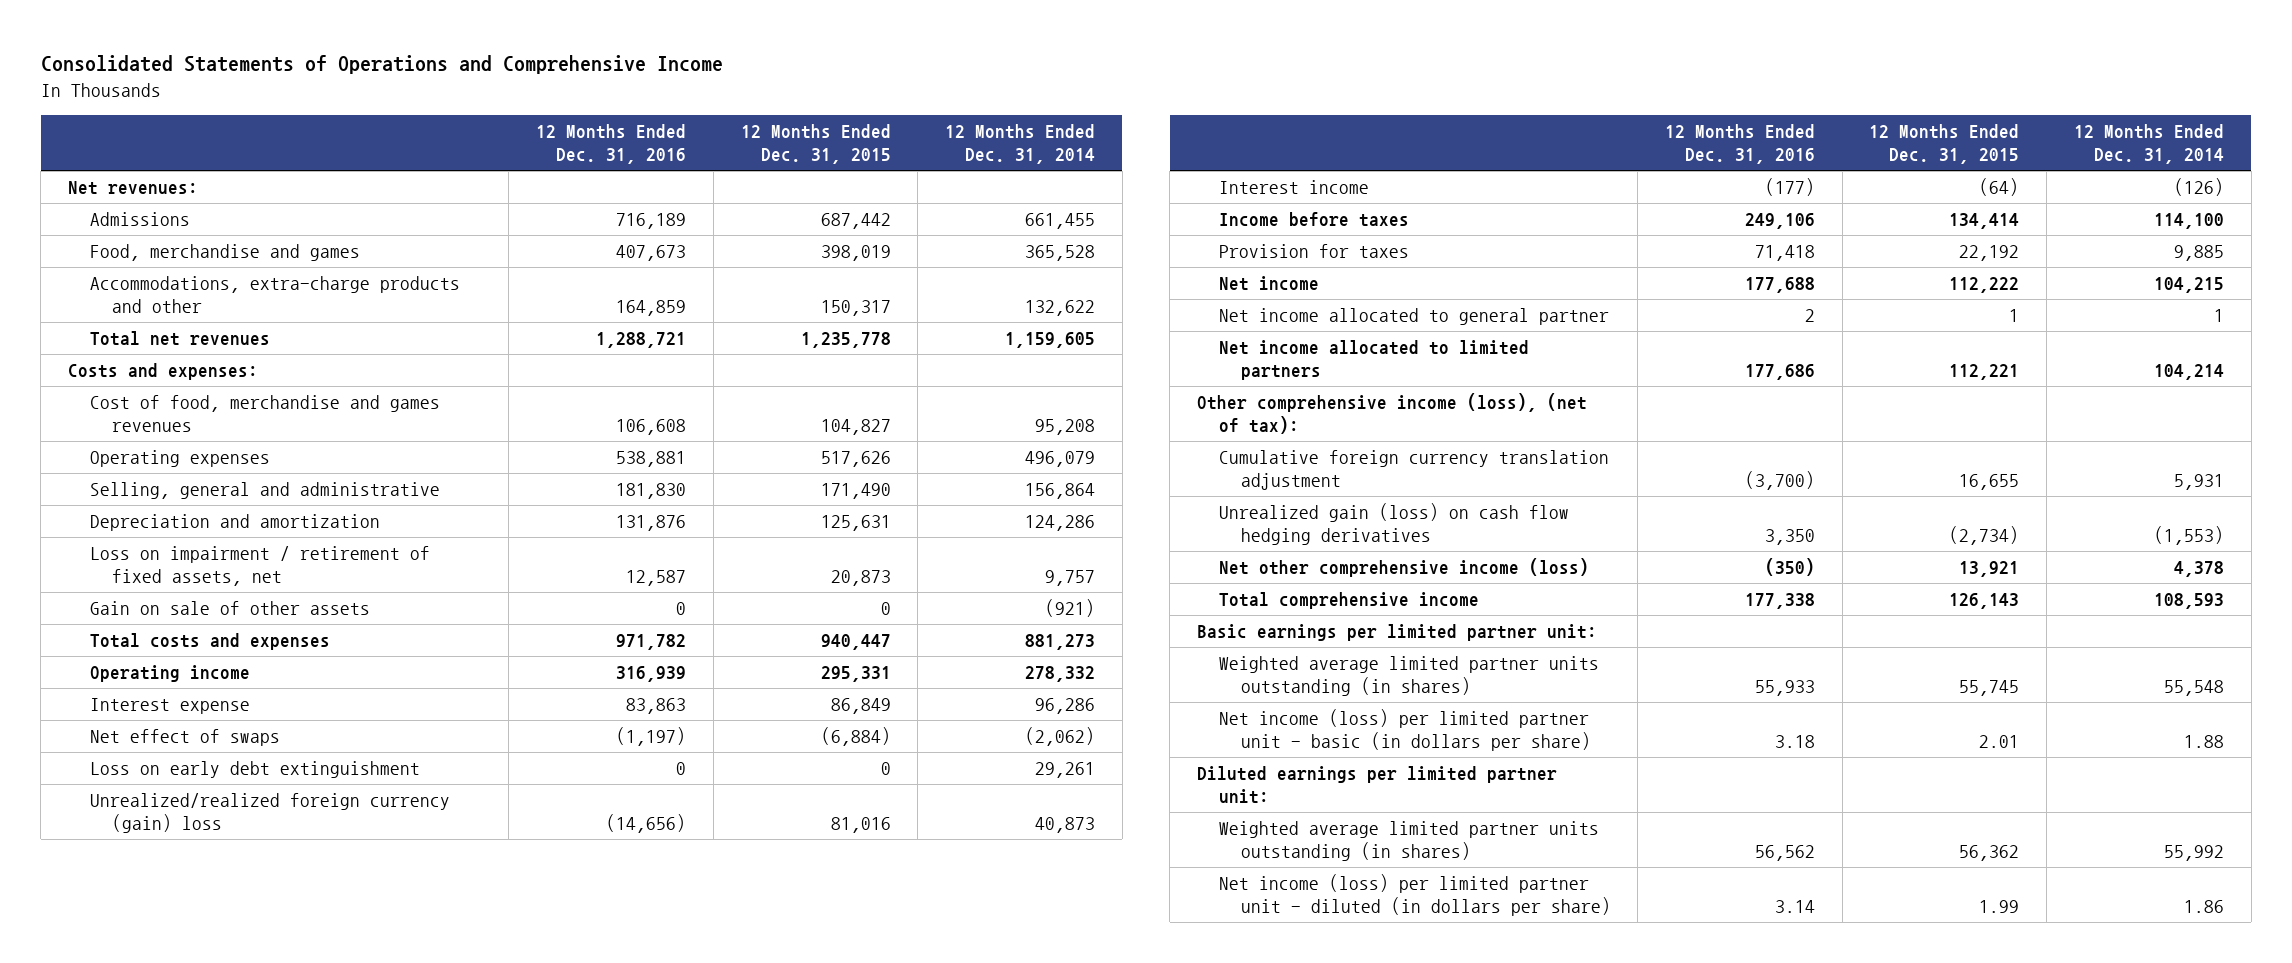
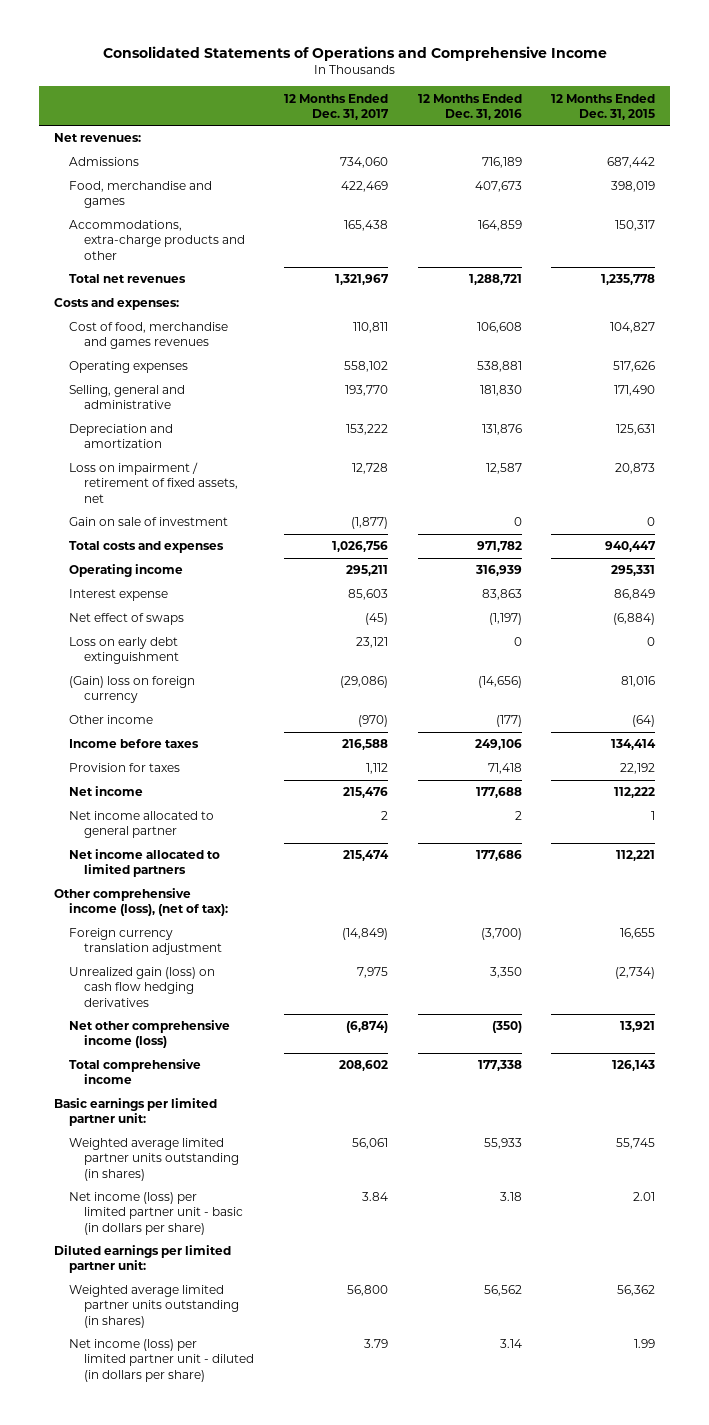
- | 12 Months Ended Dec. 31, 2016 | 12 Months Ended Dec. 31, 2015 | 12 Months Ended Dec. 31, 2014
+ | 12 Months Ended Dec. 31, 2017 | 12 Months Ended Dec. 31, 2016 | 12 Months Ended Dec. 31, 2015
- Gain on sale of other assets | 0 | 0 | (921)
+ Gain on sale of investment | (1,877) | 0 | 0
- Unrealized/realized foreign currency (gain) loss | (14,656) | 81,016 | 40,873
- Interest income | (177) | (64) | (126)
+ (Gain) loss on foreign currency | (29,086) | (14,656) | 81,016
+ Other income | (970) | (177) | (64)
- Cumulative foreign currency translation adjustment | (3,700) | 16,655 | 5,931
+ Foreign currency translation adjustment | (14,849) | (3,700) | 16,655

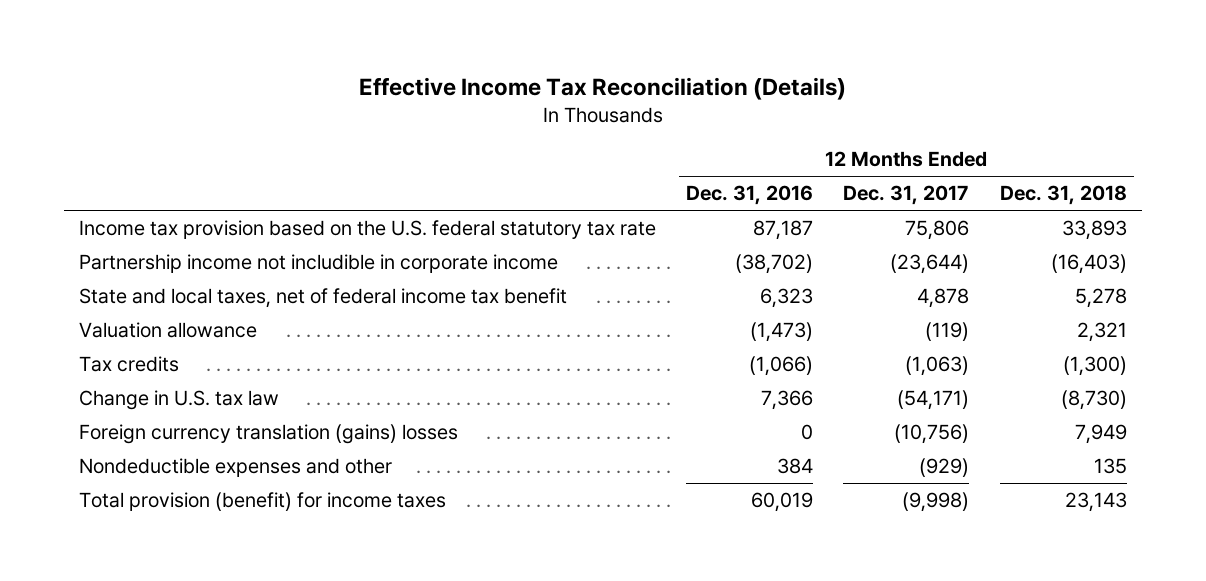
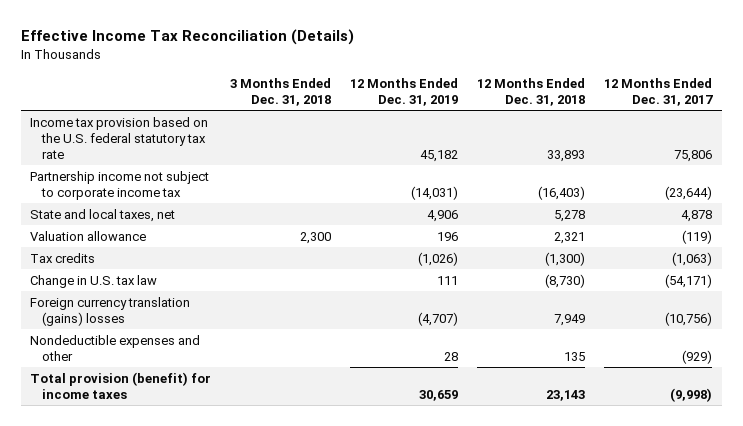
- | 12 Months Ended Dec. 31, 2016 | 12 Months Ended Dec. 31, 2017 | 12 Months Ended Dec. 31, 2018
+ | 3 Months Ended Dec. 31, 2018 | 12 Months Ended Dec. 31, 2019 | 12 Months Ended Dec. 31, 2018 | 12 Months Ended Dec. 31, 2017
- Partnership income not includible in corporate income | (38,702) | (23,644) | (16,403)
- State and local taxes, net of federal income tax benefit | 6,323 | 4,878 | 5,278
+ Partnership income not subject to corporate income tax | | (14,031) | (16,403) | (23,644)
+ State and local taxes, net | | 4,906 | 5,278 | 4,878

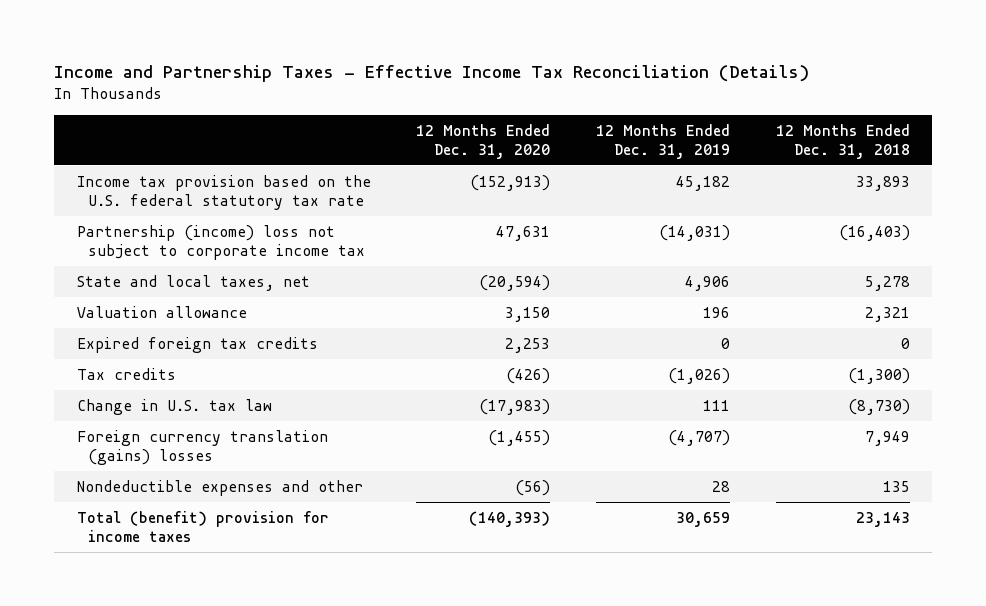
- Effective Income Tax Reconciliation (Details)
+ Income and Partnership Taxes - Effective Income Tax Reconciliation (Details)
- | 3 Months Ended Dec. 31, 2018 | 12 Months Ended Dec. 31, 2019 | 12 Months Ended Dec. 31, 2018 | 12 Months Ended Dec. 31, 2017
+ | 12 Months Ended Dec. 31, 2020 | 12 Months Ended Dec. 31, 2019 | 12 Months Ended Dec. 31, 2018
- Partnership income not subject to corporate income tax | | (14,031) | (16,403) | (23,644)
+ Partnership (income) loss not subject to corporate income tax | 47,631 | (14,031) | (16,403)
+ Expired foreign tax credits | 2,253 | 0 | 0
- Total provision (benefit) for income taxes | | 30,659 | 23,143 | (9,998)
+ Total (benefit) provision for income taxes | (140,393) | 30,659 | 23,143

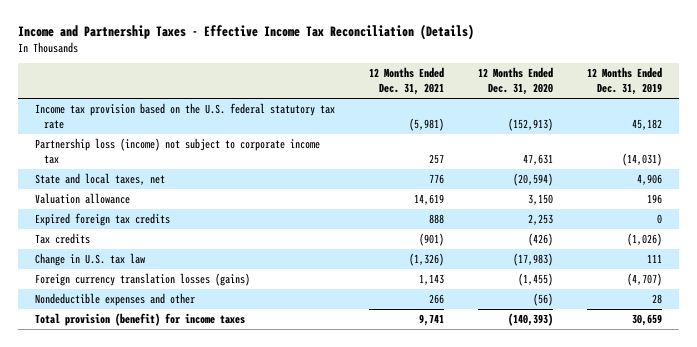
- | 12 Months Ended Dec. 31, 2020 | 12 Months Ended Dec. 31, 2019 | 12 Months Ended Dec. 31, 2018
+ | 12 Months Ended Dec. 31, 2021 | 12 Months Ended Dec. 31, 2020 | 12 Months Ended Dec. 31, 2019
- Partnership (income) loss not subject to corporate income tax | 47,631 | (14,031) | (16,403)
+ Partnership loss (income) not subject to corporate income tax | 257 | 47,631 | (14,031)
- Foreign currency translation (gains) losses | (1,455) | (4,707) | 7,949
+ Foreign currency translation losses (gains) | 1,143 | (1,455) | (4,707)
- Total (benefit) provision for income taxes | (140,393) | 30,659 | 23,143
+ Total provision (benefit) for income taxes | 9,741 | (140,393) | 30,659

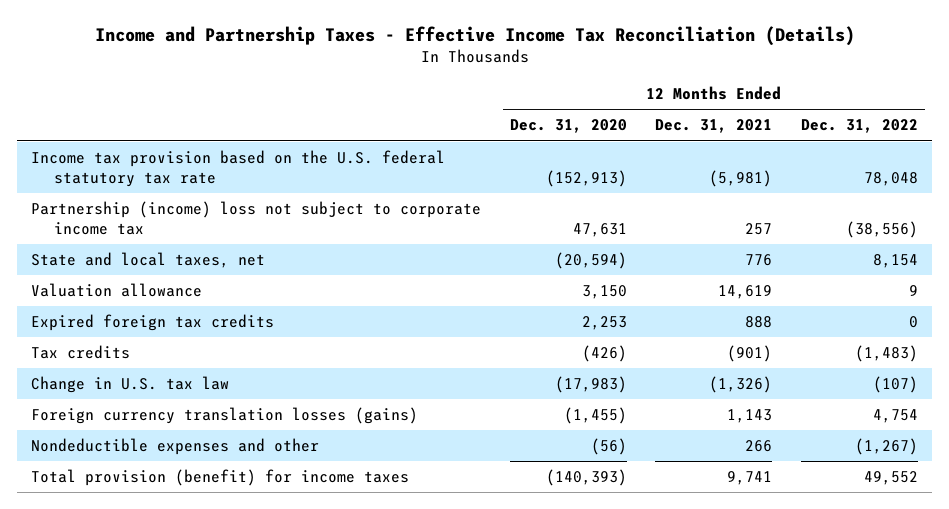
- | 12 Months Ended Dec. 31, 2021 | 12 Months Ended Dec. 31, 2020 | 12 Months Ended Dec. 31, 2019
+ | 12 Months Ended Dec. 31, 2020 | 12 Months Ended Dec. 31, 2021 | 12 Months Ended Dec. 31, 2022
- Partnership loss (income) not subject to corporate income tax | 257 | 47,631 | (14,031)
+ Partnership (income) loss not subject to corporate income tax | 47,631 | 257 | (38,556)

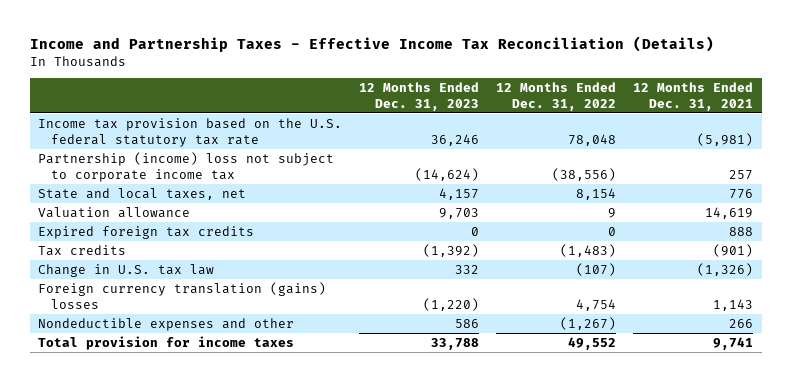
- | 12 Months Ended Dec. 31, 2020 | 12 Months Ended Dec. 31, 2021 | 12 Months Ended Dec. 31, 2022
+ | 12 Months Ended Dec. 31, 2023 | 12 Months Ended Dec. 31, 2022 | 12 Months Ended Dec. 31, 2021
- Foreign currency translation losses (gains) | (1,455) | 1,143 | 4,754
+ Foreign currency translation (gains) losses | (1,220) | 4,754 | 1,143
- Total provision (benefit) for income taxes | (140,393) | 9,741 | 49,552
+ Total provision for income taxes | 33,788 | 49,552 | 9,741

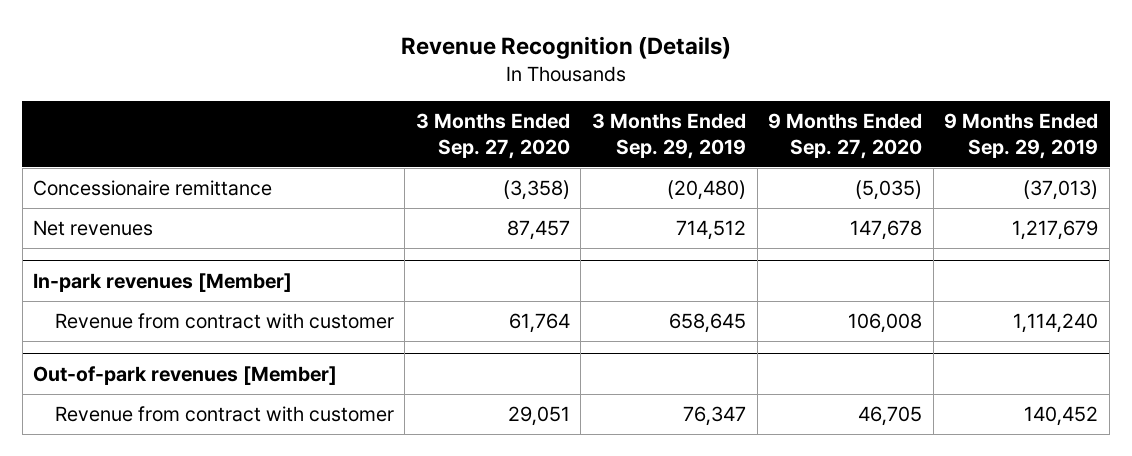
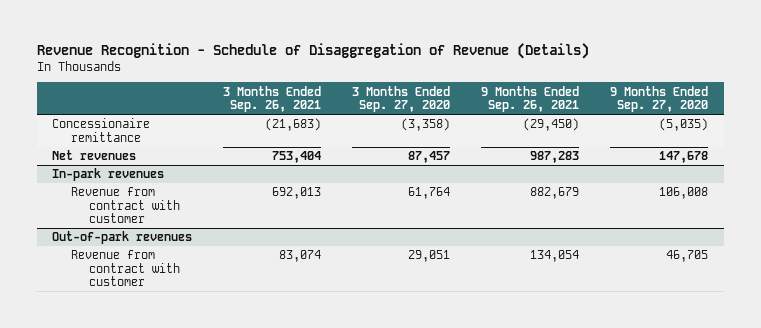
- Revenue Recognition (Details)
+ Revenue Recognition - Schedule of Disaggregation of Revenue (Details)
- | 3 Months Ended Sep. 27, 2020 | 3 Months Ended Sep. 29, 2019 | 9 Months Ended Sep. 27, 2020 | 9 Months Ended Sep. 29, 2019
+ | 3 Months Ended Sep. 26, 2021 | 3 Months Ended Sep. 27, 2020 | 9 Months Ended Sep. 26, 2021 | 9 Months Ended Sep. 27, 2020
- In-park revenues [Member]
+ In-park revenues
- Out-of-park revenues [Member]
+ Out-of-park revenues

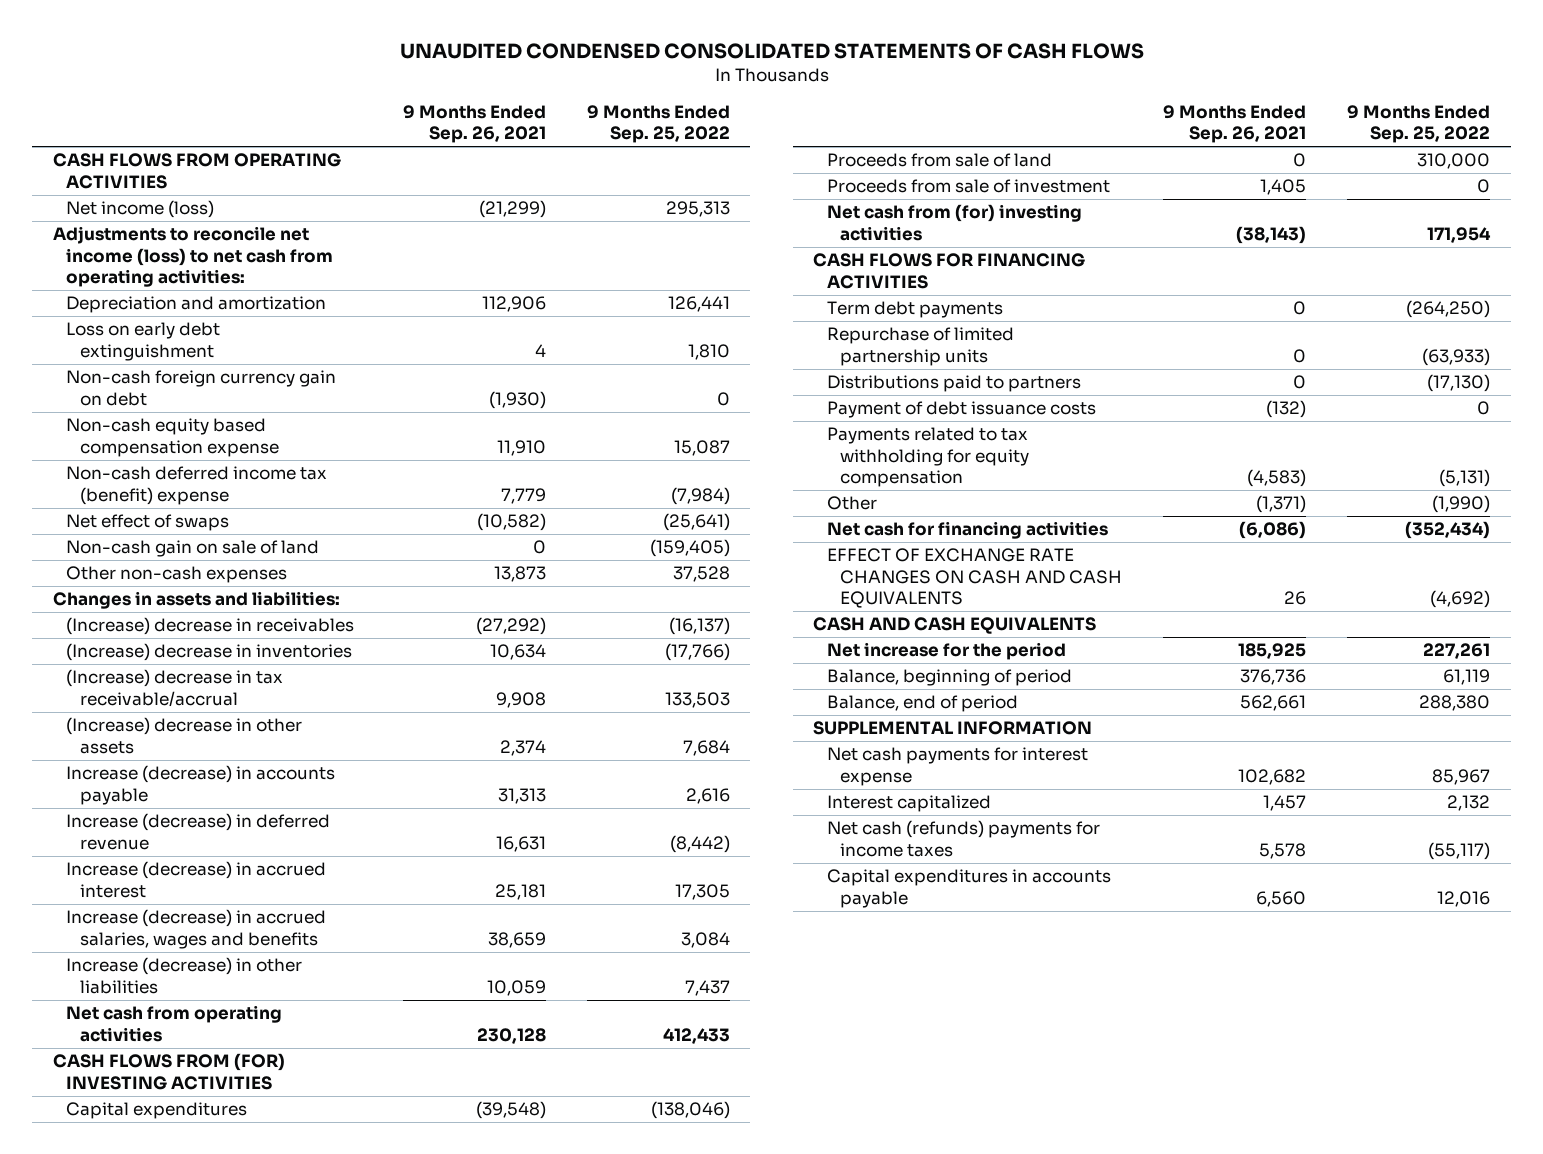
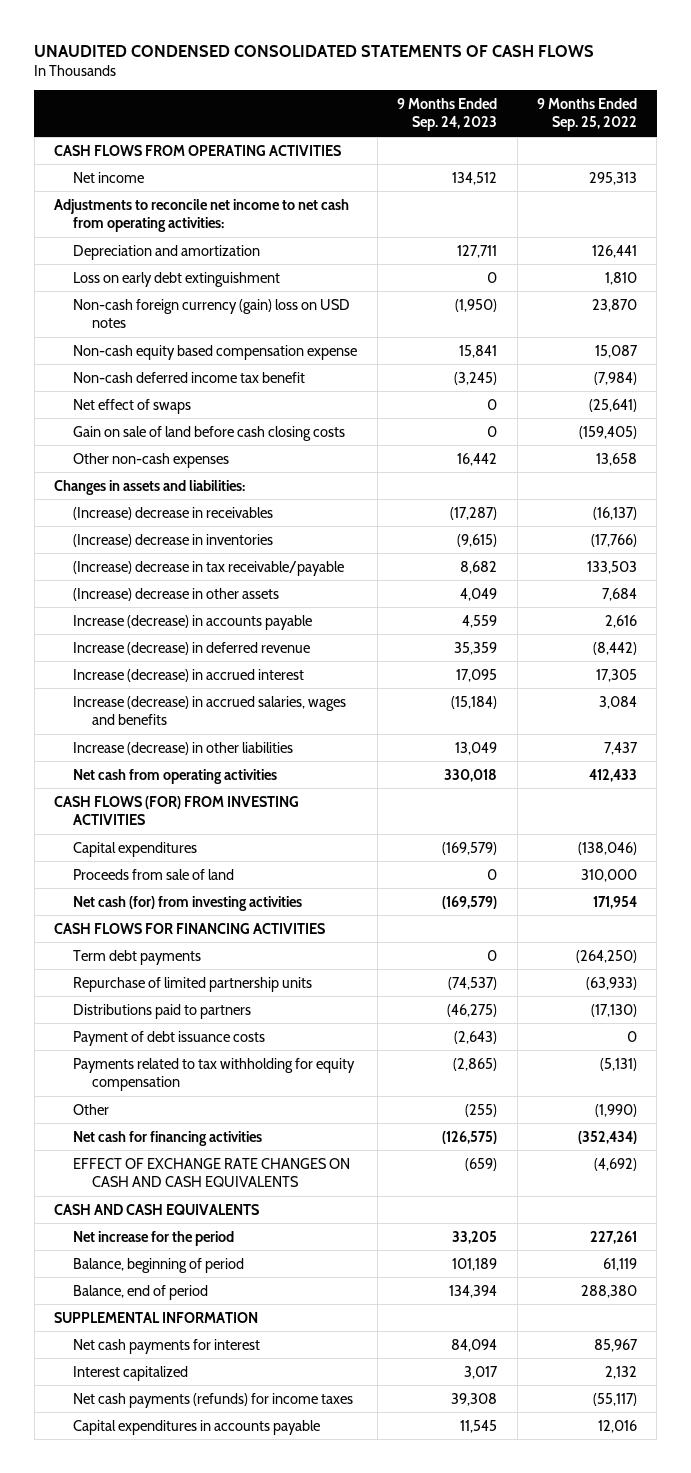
- | 9 Months Ended Sep. 26, 2021 | 9 Months Ended Sep. 25, 2022
+ | 9 Months Ended Sep. 24, 2023 | 9 Months Ended Sep. 25, 2022
- Net income (loss) | (21,299) | 295,313
- Adjustments to reconcile net income (loss) to net cash from operating activities:
+ Net income | 134,512 | 295,313
+ Adjustments to reconcile net income to net cash from operating activities:
- Non-cash foreign currency gain on debt | (1,930) | 0
+ Non-cash foreign currency (gain) loss on USD notes | (1,950) | 23,870
- Non-cash deferred income tax (benefit) expense | 7,779 | (7,984)
+ Non-cash deferred income tax benefit | (3,245) | (7,984)
- Non-cash gain on sale of land | 0 | (159,405)
- Other non-cash expenses | 13,873 | 37,528
+ Gain on sale of land before cash closing costs | 0 | (159,405)
+ Other non-cash expenses | 16,442 | 13,658
- (Increase) decrease in tax receivable/accrual | 9,908 | 133,503
+ (Increase) decrease in tax receivable/payable | 8,682 | 133,503
- CASH FLOWS FROM (FOR) INVESTING ACTIVITIES
+ CASH FLOWS (FOR) FROM INVESTING ACTIVITIES
- Proceeds from sale of investment | 1,405 | 0
- Net cash from (for) investing activities | (38,143) | 171,954
+ Net cash (for) from investing activities | (169,579) | 171,954
- Net cash payments for interest expense | 102,682 | 85,967
+ Net cash payments for interest | 84,094 | 85,967
- Net cash (refunds) payments for income taxes | 5,578 | (55,117)
+ Net cash payments (refunds) for income taxes | 39,308 | (55,117)

